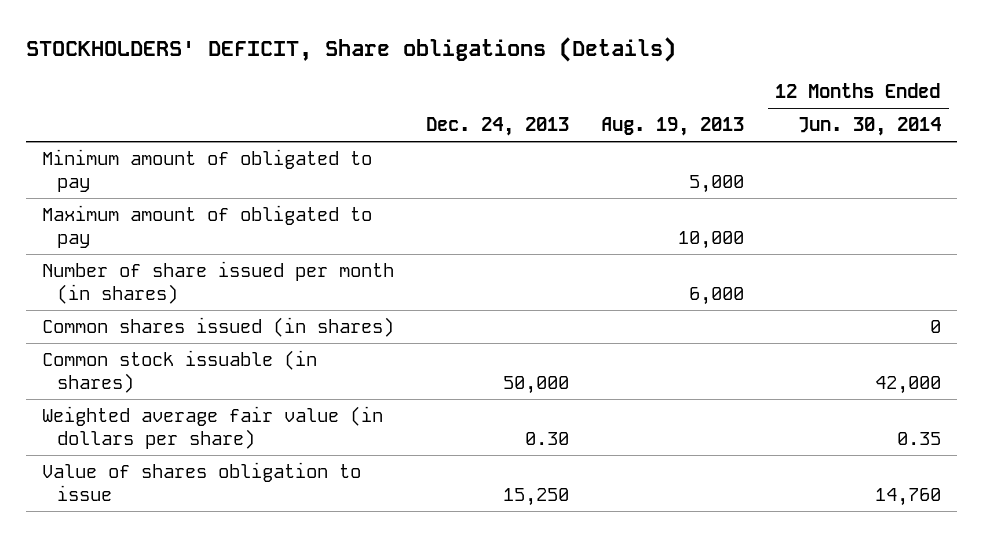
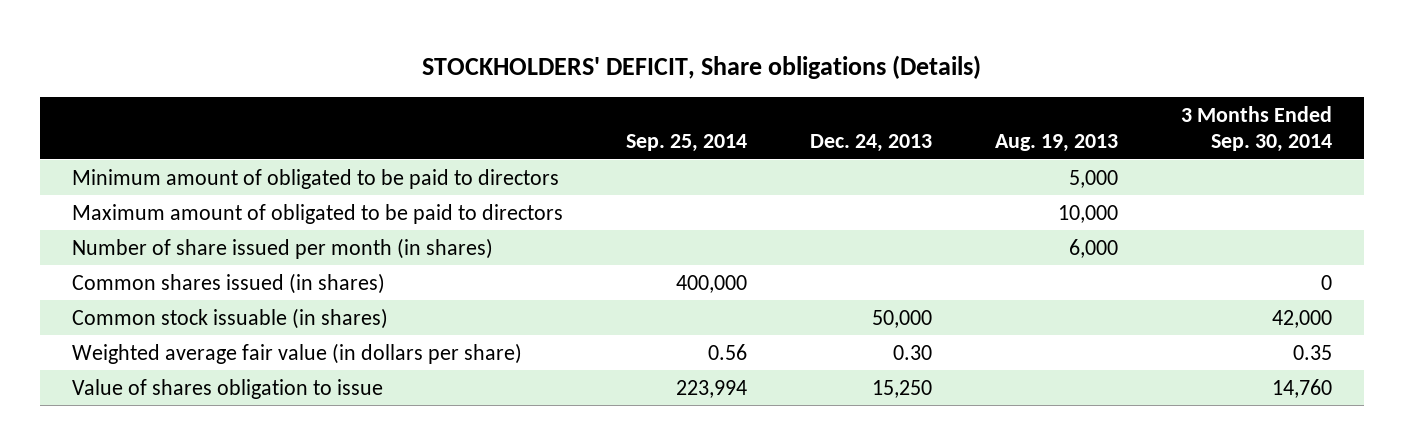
- | Dec. 24, 2013 | Aug. 19, 2013 | 12 Months Ended Jun. 30, 2014
+ | Sep. 25, 2014 | Dec. 24, 2013 | Aug. 19, 2013 | 3 Months Ended Sep. 30, 2014
- Minimum amount of obligated to pay | | 5,000 |
- Maximum amount of obligated to pay | | 10,000 |
+ Minimum amount of obligated to be paid to directors | | | 5,000 |
+ Maximum amount of obligated to be paid to directors | | | 10,000 |

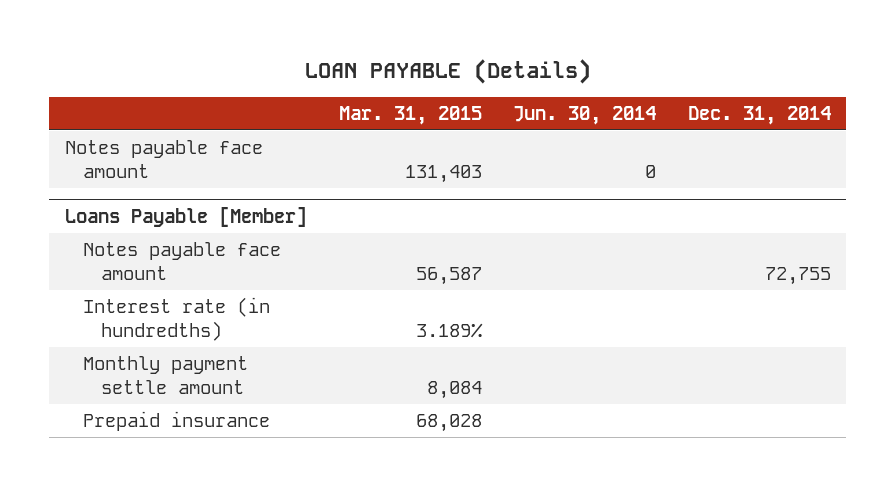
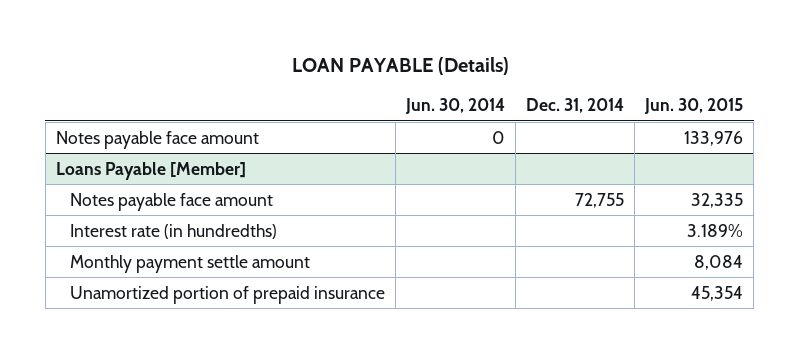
- | Mar. 31, 2015 | Jun. 30, 2014 | Dec. 31, 2014
+ | Jun. 30, 2014 | Dec. 31, 2014 | Jun. 30, 2015
@ Loans Payable [Member]
- Prepaid insurance | 68,028 | |
+ Unamortized portion of prepaid insurance | | | 45,354

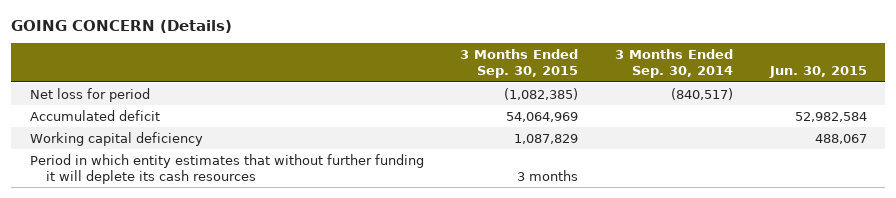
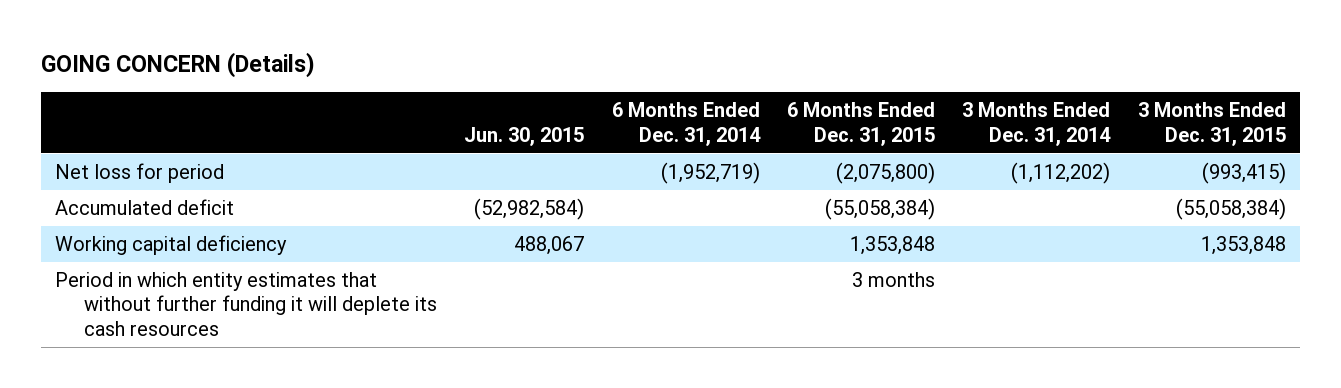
- | 3 Months Ended Sep. 30, 2015 | 3 Months Ended Sep. 30, 2014 | Jun. 30, 2015
+ | Jun. 30, 2015 | 6 Months Ended Dec. 31, 2014 | 6 Months Ended Dec. 31, 2015 | 3 Months Ended Dec. 31, 2014 | 3 Months Ended Dec. 31, 2015
- Accumulated deficit | 54,064,969 | | 52,982,584
+ Accumulated deficit | (52,982,584) | | (55,058,384) | | (55,058,384)

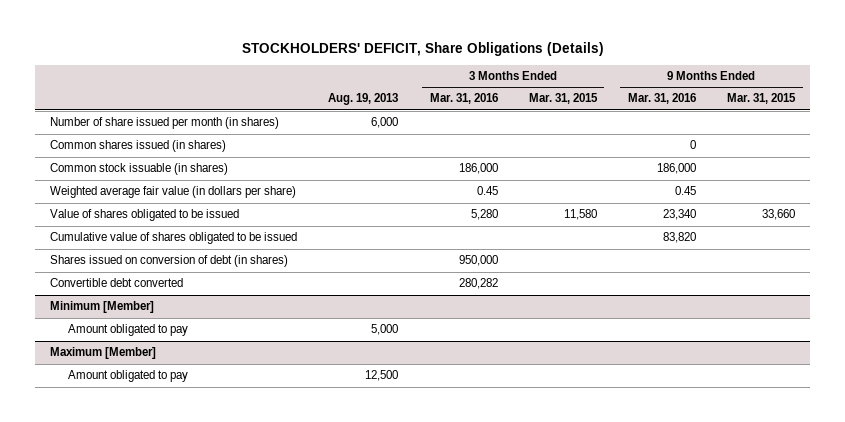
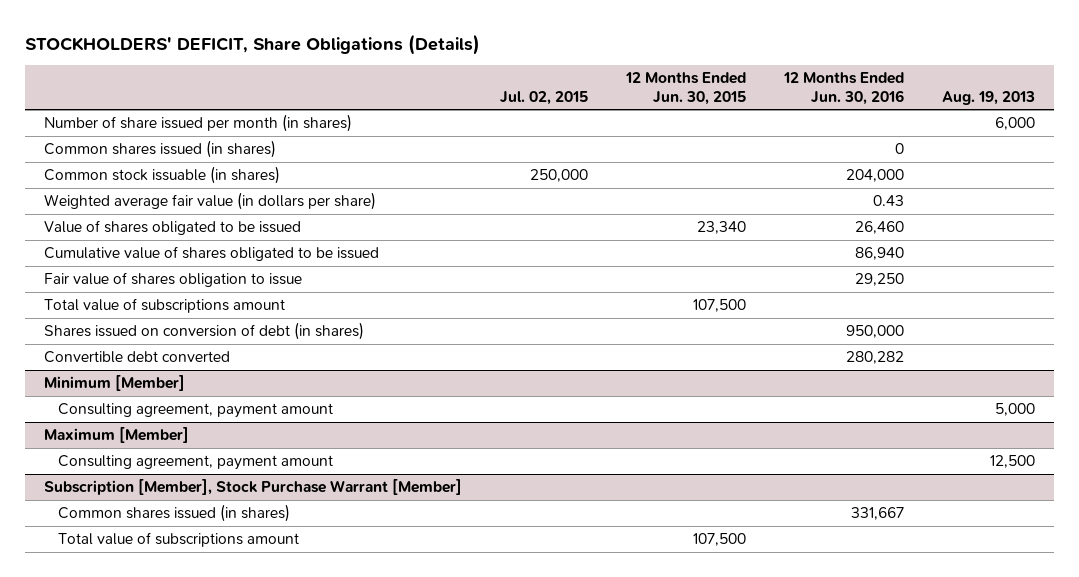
- | Aug. 19, 2013 | 3 Months Ended Mar. 31, 2016 | 3 Months Ended Mar. 31, 2015 | 9 Months Ended Mar. 31, 2016 | 9 Months Ended Mar. 31, 2015
+ | Jul. 02, 2015 | 12 Months Ended Jun. 30, 2015 | 12 Months Ended Jun. 30, 2016 | Aug. 19, 2013
+ Fair value of shares obligation to issue | | | 29,250 |
+ Total value of subscriptions amount | | 107,500 | |
@ Minimum [Member]
- Amount obligated to pay | 5,000 | | | |
+ Consulting agreement, payment amount | | | | 5,000
@ Maximum [Member]
- Amount obligated to pay | 12,500 | | | |
+ Consulting agreement, payment amount | | | | 12,500
+ Subscription [Member], Stock Purchase Warrant [Member]
+ Common shares issued (in shares) | | | 331,667 |
+ Total value of subscriptions amount | | 107,500 | |

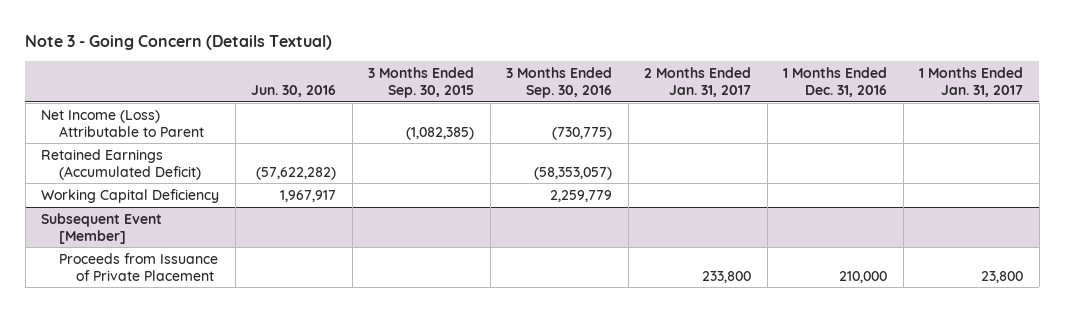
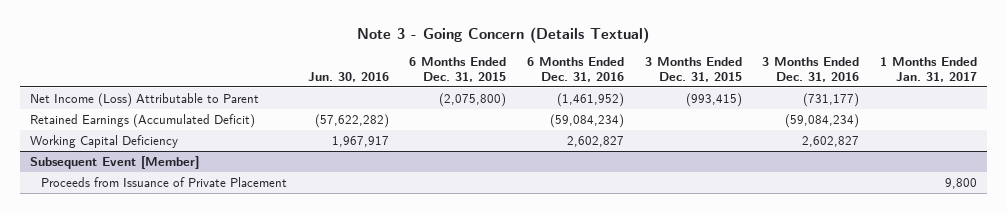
- | Jun. 30, 2016 | 3 Months Ended Sep. 30, 2015 | 3 Months Ended Sep. 30, 2016 | 2 Months Ended Jan. 31, 2017 | 1 Months Ended Dec. 31, 2016 | 1 Months Ended Jan. 31, 2017
+ | Jun. 30, 2016 | 6 Months Ended Dec. 31, 2015 | 6 Months Ended Dec. 31, 2016 | 3 Months Ended Dec. 31, 2015 | 3 Months Ended Dec. 31, 2016 | 1 Months Ended Jan. 31, 2017
@ Subsequent Event [Member]
- Proceeds from Issuance of Private Placement | | | | 233,800 | 210,000 | 23,800
+ Proceeds from Issuance of Private Placement | | | | | | 9,800

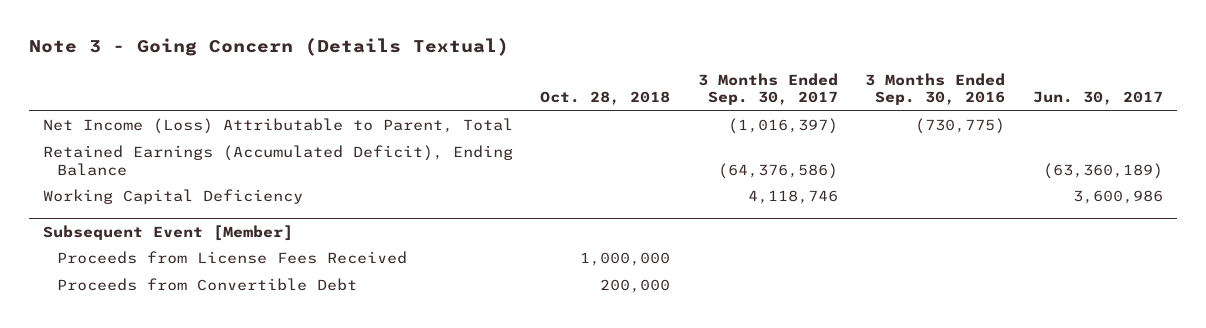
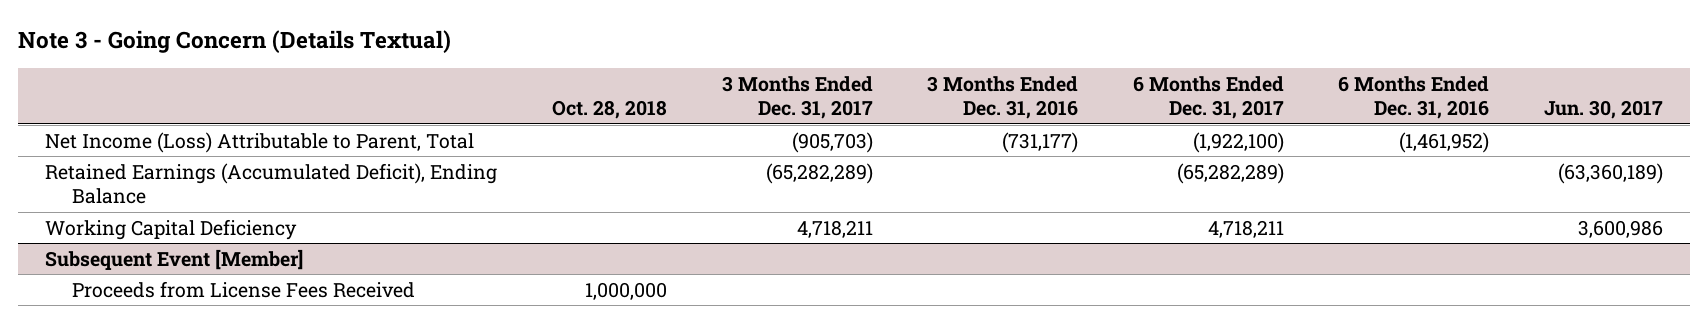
- | Oct. 28, 2018 | 3 Months Ended Sep. 30, 2017 | 3 Months Ended Sep. 30, 2016 | Jun. 30, 2017
+ | Oct. 28, 2018 | 3 Months Ended Dec. 31, 2017 | 3 Months Ended Dec. 31, 2016 | 6 Months Ended Dec. 31, 2017 | 6 Months Ended Dec. 31, 2016 | Jun. 30, 2017
@ Subsequent Event [Member]
- Proceeds from Convertible Debt | 200,000 | | |

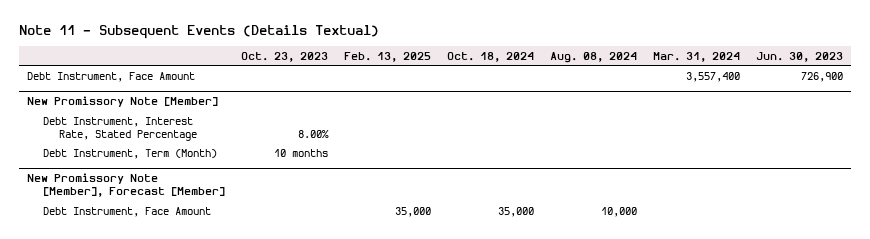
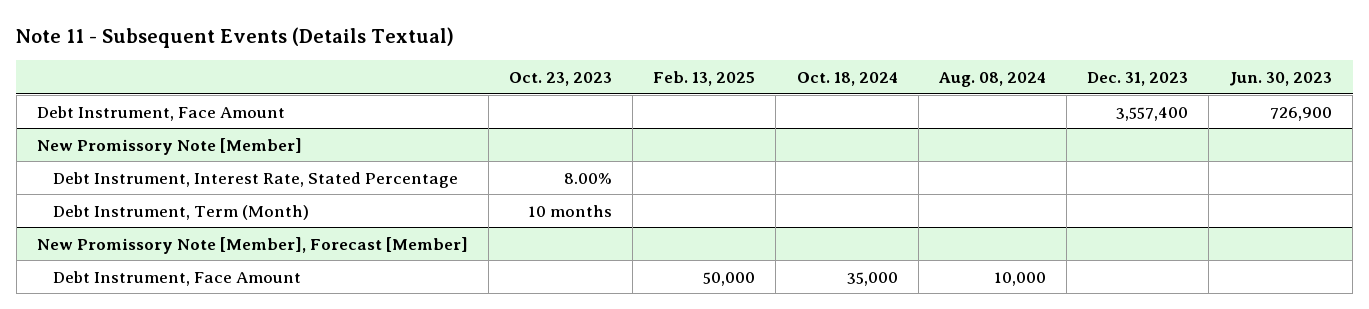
- | Oct. 23, 2023 | Feb. 13, 2025 | Oct. 18, 2024 | Aug. 08, 2024 | Mar. 31, 2024 | Jun. 30, 2023
+ | Oct. 23, 2023 | Feb. 13, 2025 | Oct. 18, 2024 | Aug. 08, 2024 | Dec. 31, 2023 | Jun. 30, 2023
@ New Promissory Note [Member], Forecast [Member]
- Debt Instrument, Face Amount | | 35,000 | 35,000 | 10,000 | |
+ Debt Instrument, Face Amount | | 50,000 | 35,000 | 10,000 | |

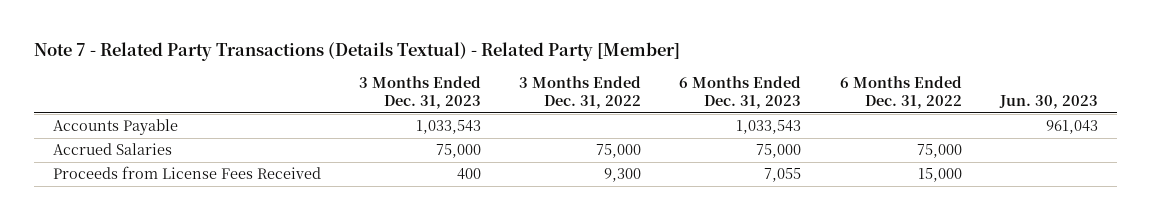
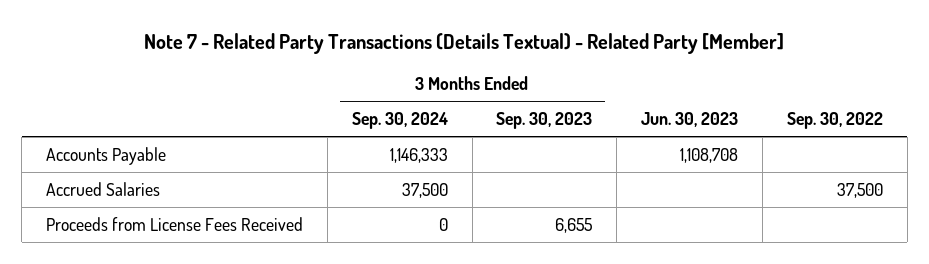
- | 3 Months Ended Dec. 31, 2023 | 3 Months Ended Dec. 31, 2022 | 6 Months Ended Dec. 31, 2023 | 6 Months Ended Dec. 31, 2022 | Jun. 30, 2023
+ | 3 Months Ended Sep. 30, 2024 | 3 Months Ended Sep. 30, 2023 | Jun. 30, 2023 | Sep. 30, 2022
- Accounts Payable | 1,033,543 | | 1,033,543 | | 961,043
+ Accounts Payable | 1,146,333 | | 1,108,708 |

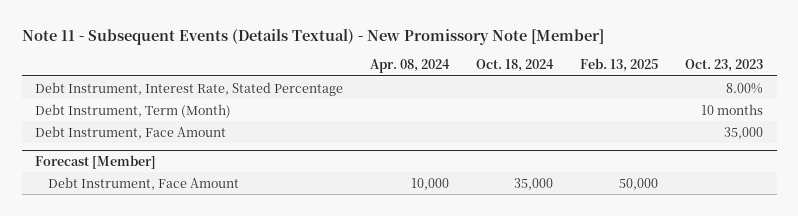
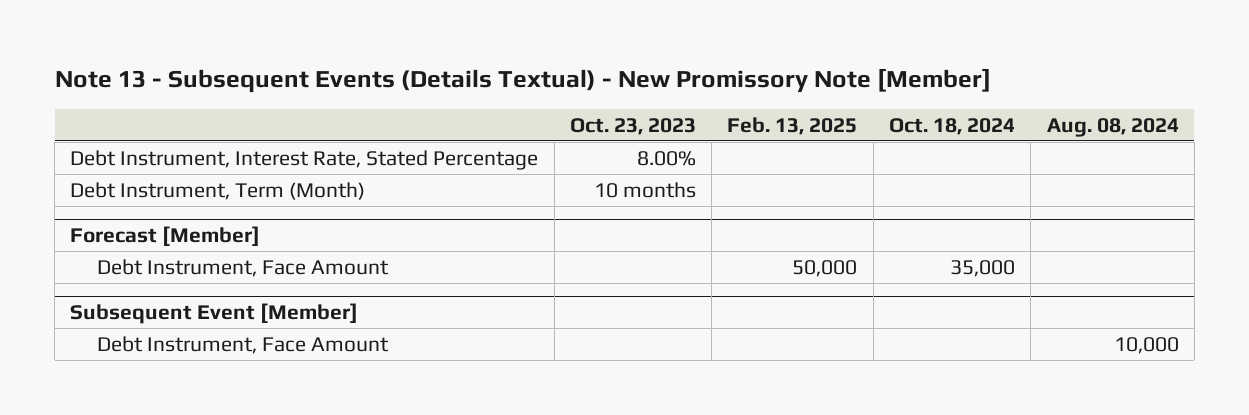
- Note 11 - Subsequent Events (Details Textual) - New Promissory Note [Member]
+ Note 13 - Subsequent Events (Details Textual) - New Promissory Note [Member]
- | Apr. 08, 2024 | Oct. 18, 2024 | Feb. 13, 2025 | Oct. 23, 2023
+ | Oct. 23, 2023 | Feb. 13, 2025 | Oct. 18, 2024 | Aug. 08, 2024
- Debt Instrument, Face Amount | | | | 35,000
+ Subsequent Event [Member]
+ Debt Instrument, Face Amount | | | | 10,000

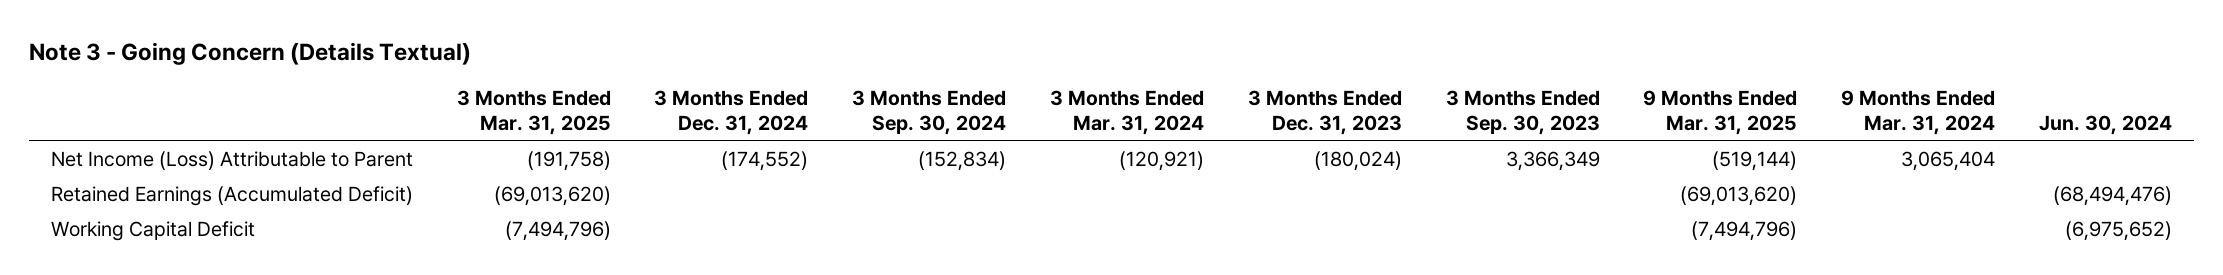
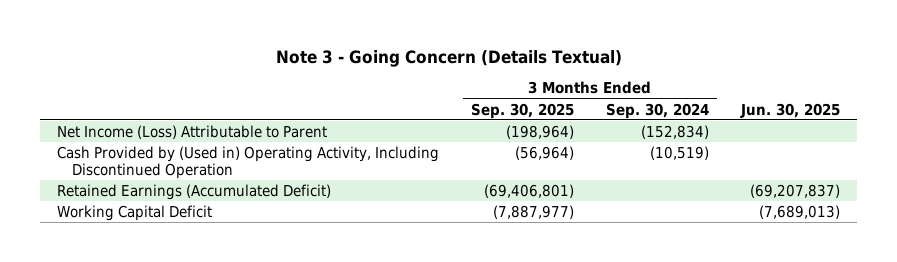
- | 3 Months Ended Mar. 31, 2025 | 3 Months Ended Dec. 31, 2024 | 3 Months Ended Sep. 30, 2024 | 3 Months Ended Mar. 31, 2024 | 3 Months Ended Dec. 31, 2023 | 3 Months Ended Sep. 30, 2023 | 9 Months Ended Mar. 31, 2025 | 9 Months Ended Mar. 31, 2024 | Jun. 30, 2024
+ | 3 Months Ended Sep. 30, 2025 | 3 Months Ended Sep. 30, 2024 | Jun. 30, 2025
+ Cash Provided by (Used in) Operating Activity, Including Discontinued Operation | (56,964) | (10,519) |

